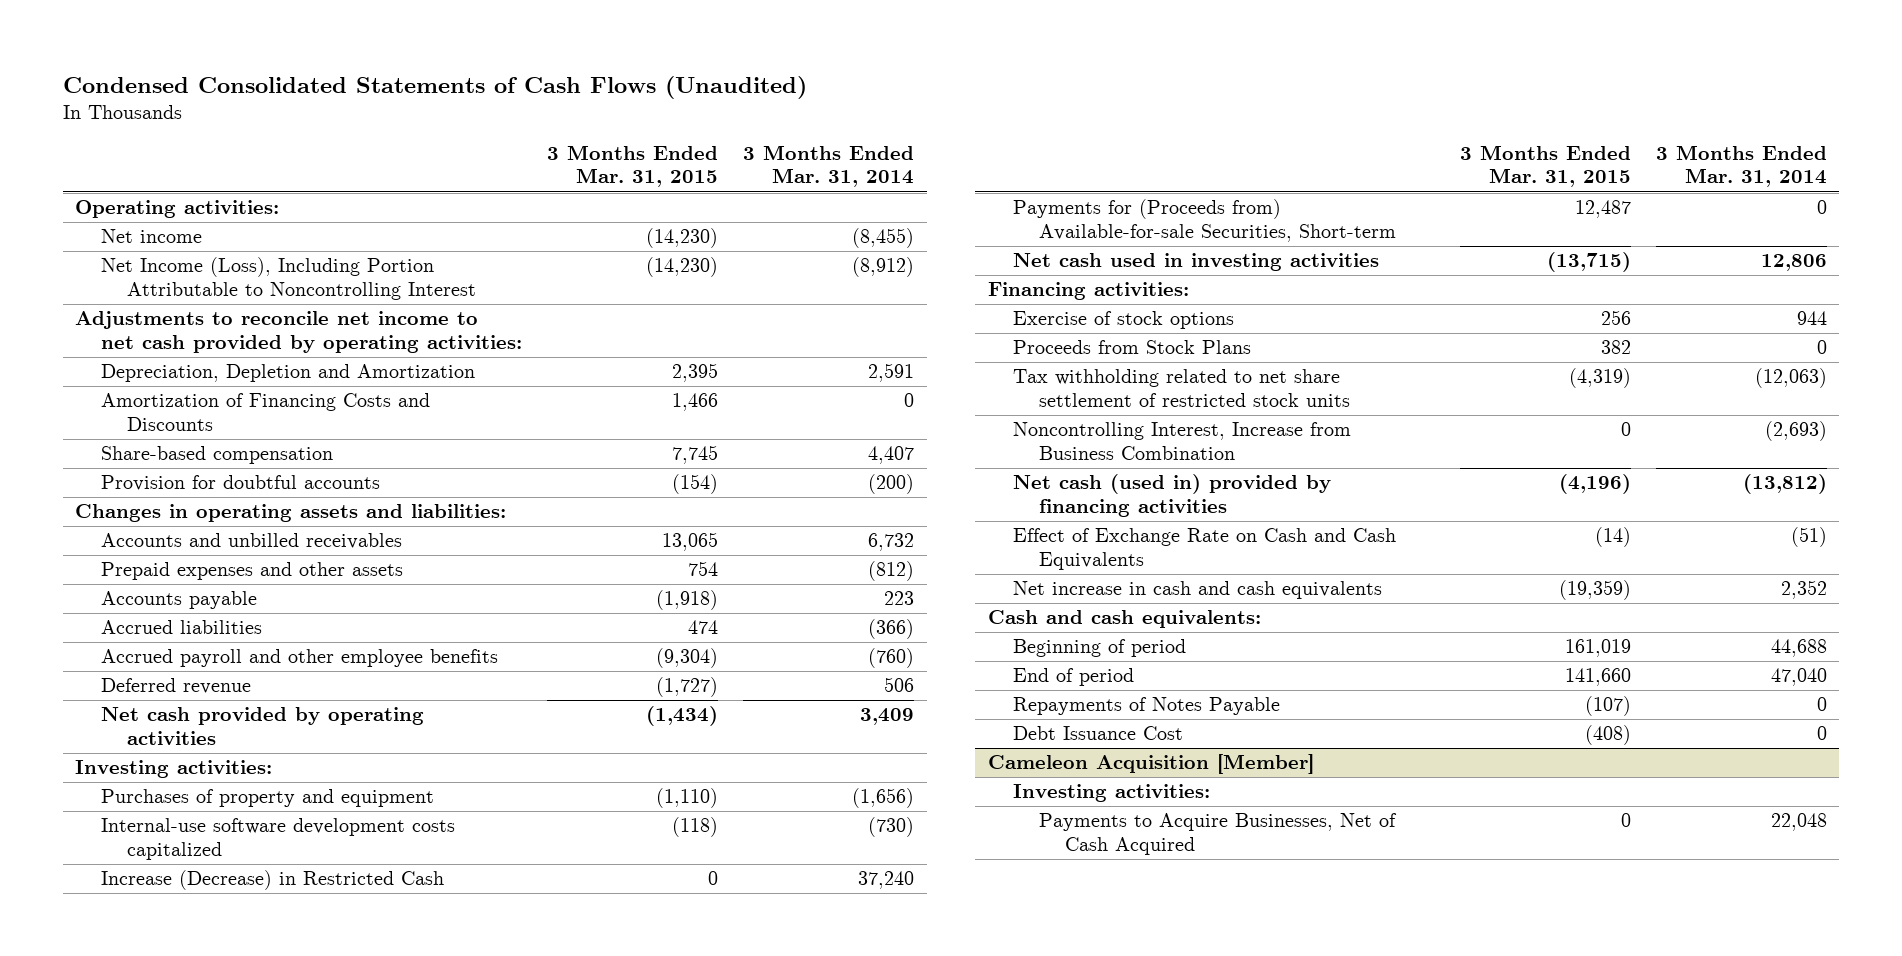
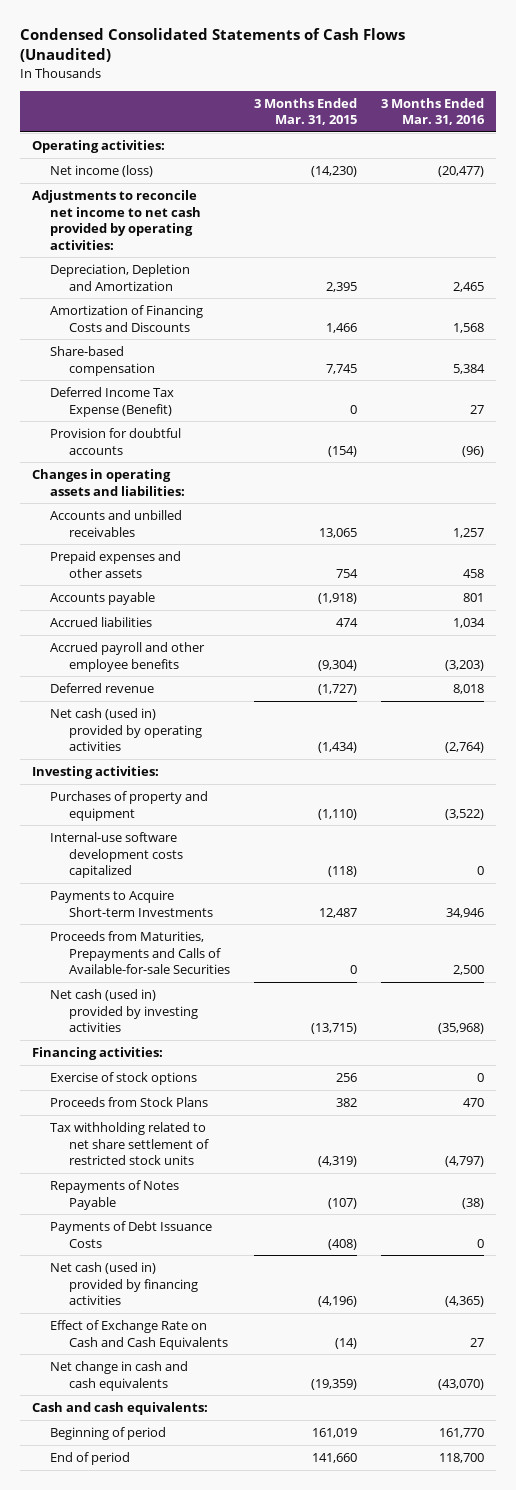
- | 3 Months Ended Mar. 31, 2015 | 3 Months Ended Mar. 31, 2014
+ | 3 Months Ended Mar. 31, 2015 | 3 Months Ended Mar. 31, 2016
- Net income | (14,230) | (8,455)
- Net Income (Loss), Including Portion Attributable to Noncontrolling Interest | (14,230) | (8,912)
+ Net income (loss) | (14,230) | (20,477)
+ Deferred Income Tax Expense (Benefit) | 0 | 27
- Net cash provided by operating activities | (1,434) | 3,409
+ Net cash (used in) provided by operating activities | (1,434) | (2,764)
- Increase (Decrease) in Restricted Cash | 0 | 37,240
- Payments for (Proceeds from) Available-for-sale Securities, Short-term | 12,487 | 0
- Net cash used in investing activities | (13,715) | 12,806
+ Payments to Acquire Short-term Investments | 12,487 | 34,946
+ Proceeds from Maturities, Prepayments and Calls of Available-for-sale Securities | 0 | 2,500
+ Net cash (used in) provided by investing activities | (13,715) | (35,968)
- Noncontrolling Interest, Increase from Business Combination | 0 | (2,693)
moved up: Repayments of Notes Payable | (107) | (38)
+ Payments of Debt Issuance Costs | (408) | 0
- Net increase in cash and cash equivalents | (19,359) | 2,352
+ Net change in cash and cash equivalents | (19,359) | (43,070)
- Debt Issuance Cost | (408) | 0
- Cameleon Acquisition [Member]
- Investing activities:
- Payments to Acquire Businesses, Net of Cash Acquired | 0 | 22,048

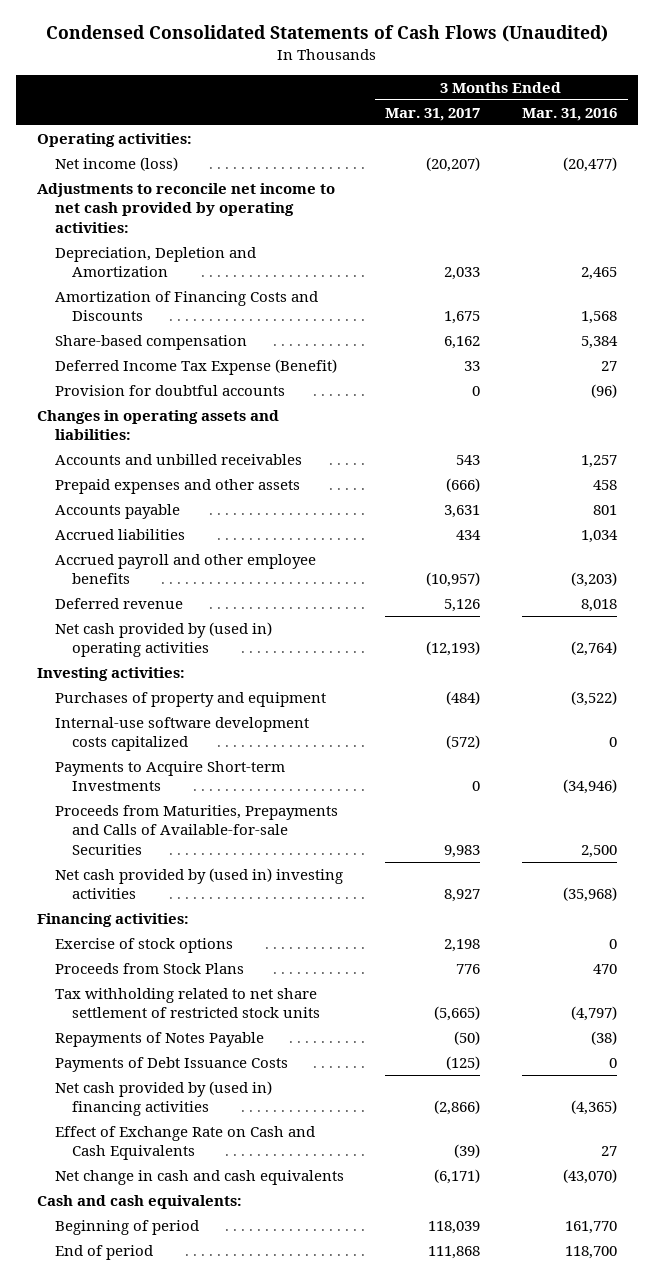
- | 3 Months Ended Mar. 31, 2015 | 3 Months Ended Mar. 31, 2016
+ | 3 Months Ended Mar. 31, 2017 | 3 Months Ended Mar. 31, 2016
- Net cash (used in) provided by operating activities | (1,434) | (2,764)
+ Net cash provided by (used in) operating activities | (12,193) | (2,764)
- Payments to Acquire Short-term Investments | 12,487 | 34,946
+ Payments to Acquire Short-term Investments | 0 | (34,946)
- Net cash (used in) provided by investing activities | (13,715) | (35,968)
+ Net cash provided by (used in) investing activities | 8,927 | (35,968)
- Net cash (used in) provided by financing activities | (4,196) | (4,365)
+ Net cash provided by (used in) financing activities | (2,866) | (4,365)

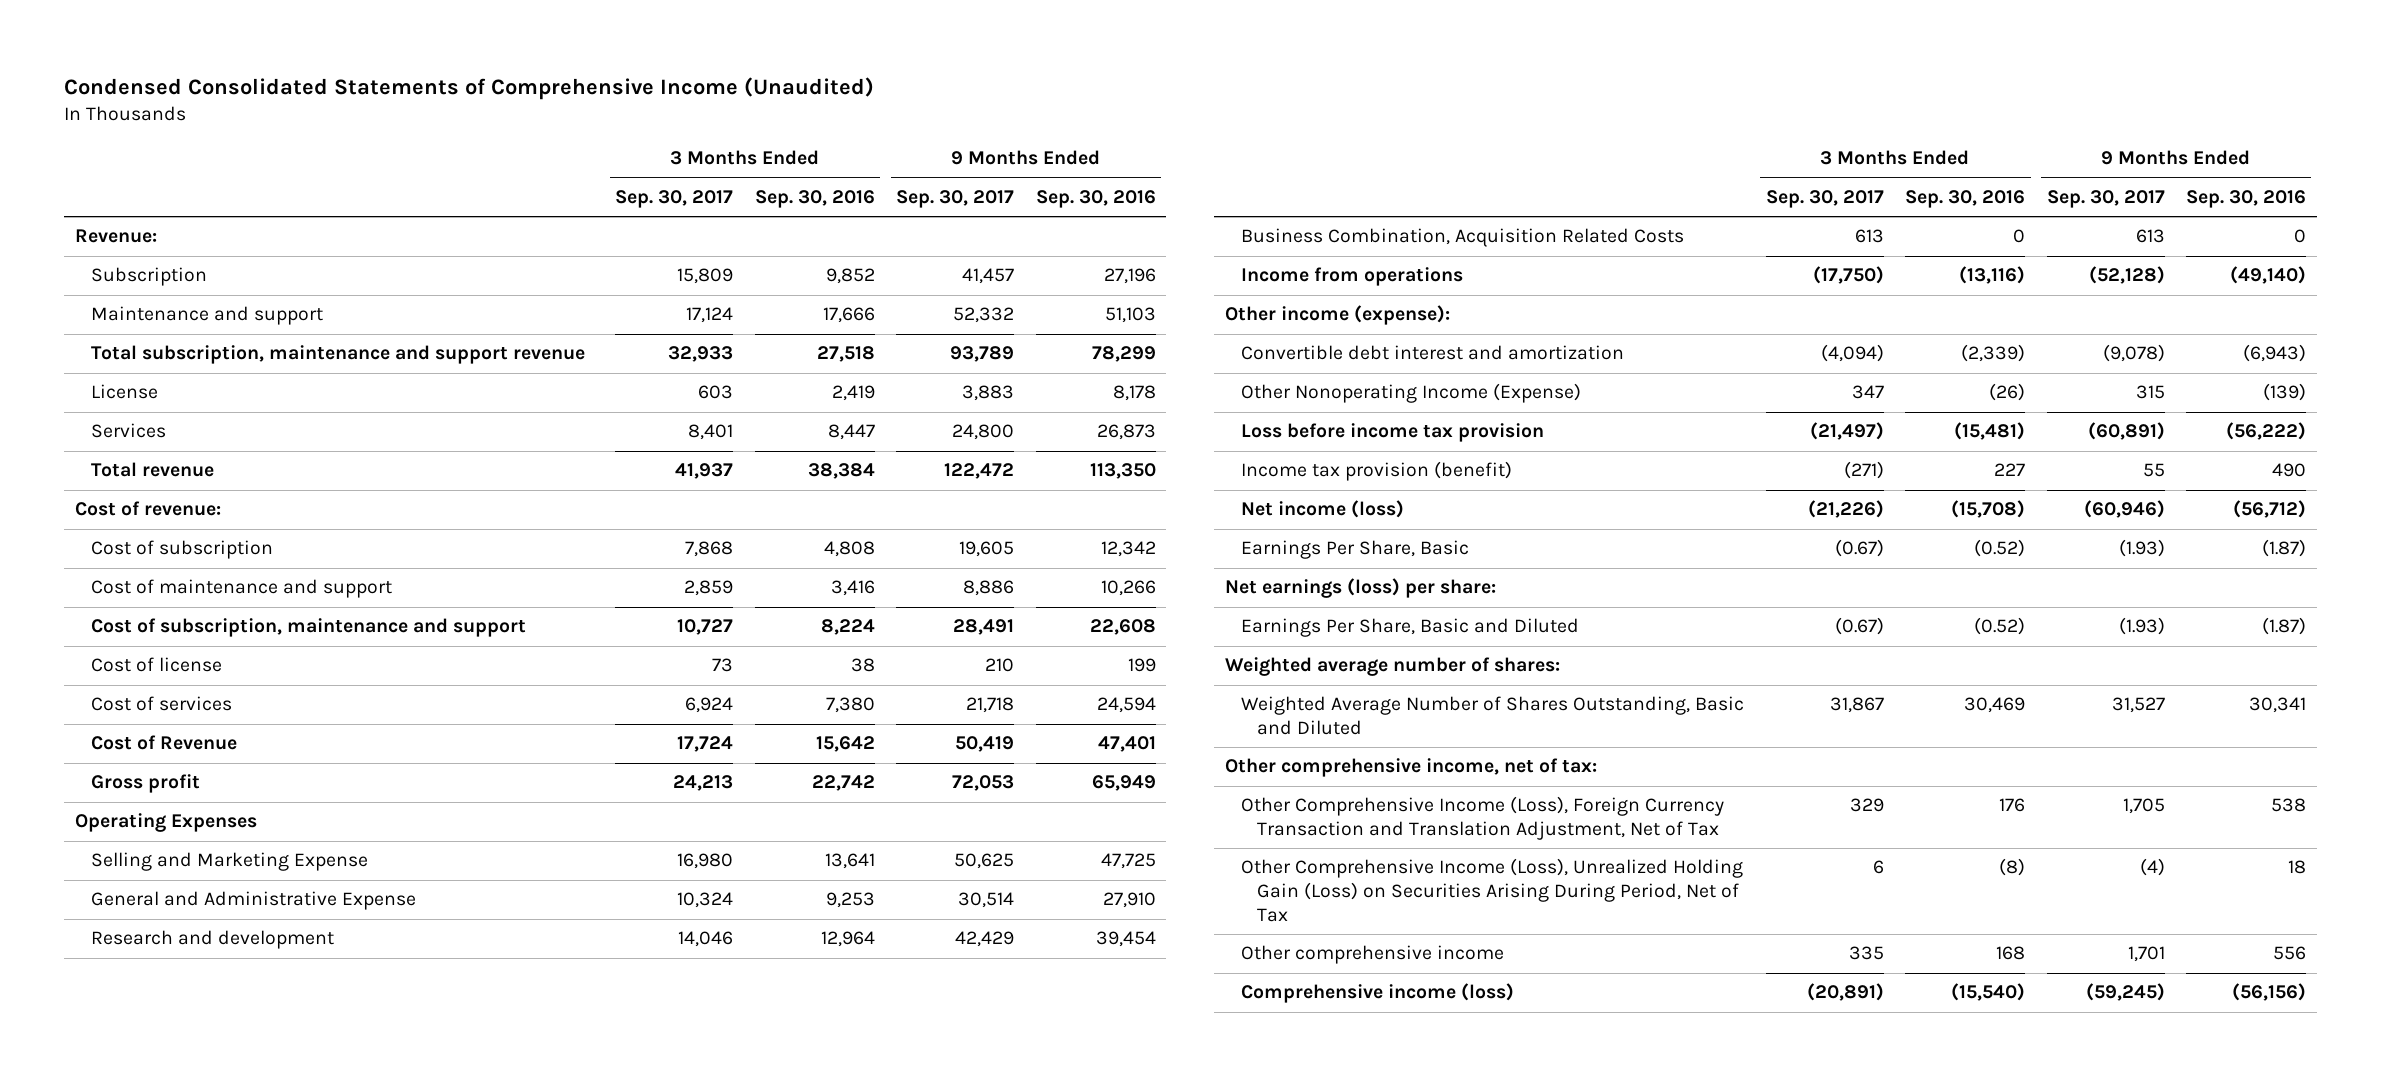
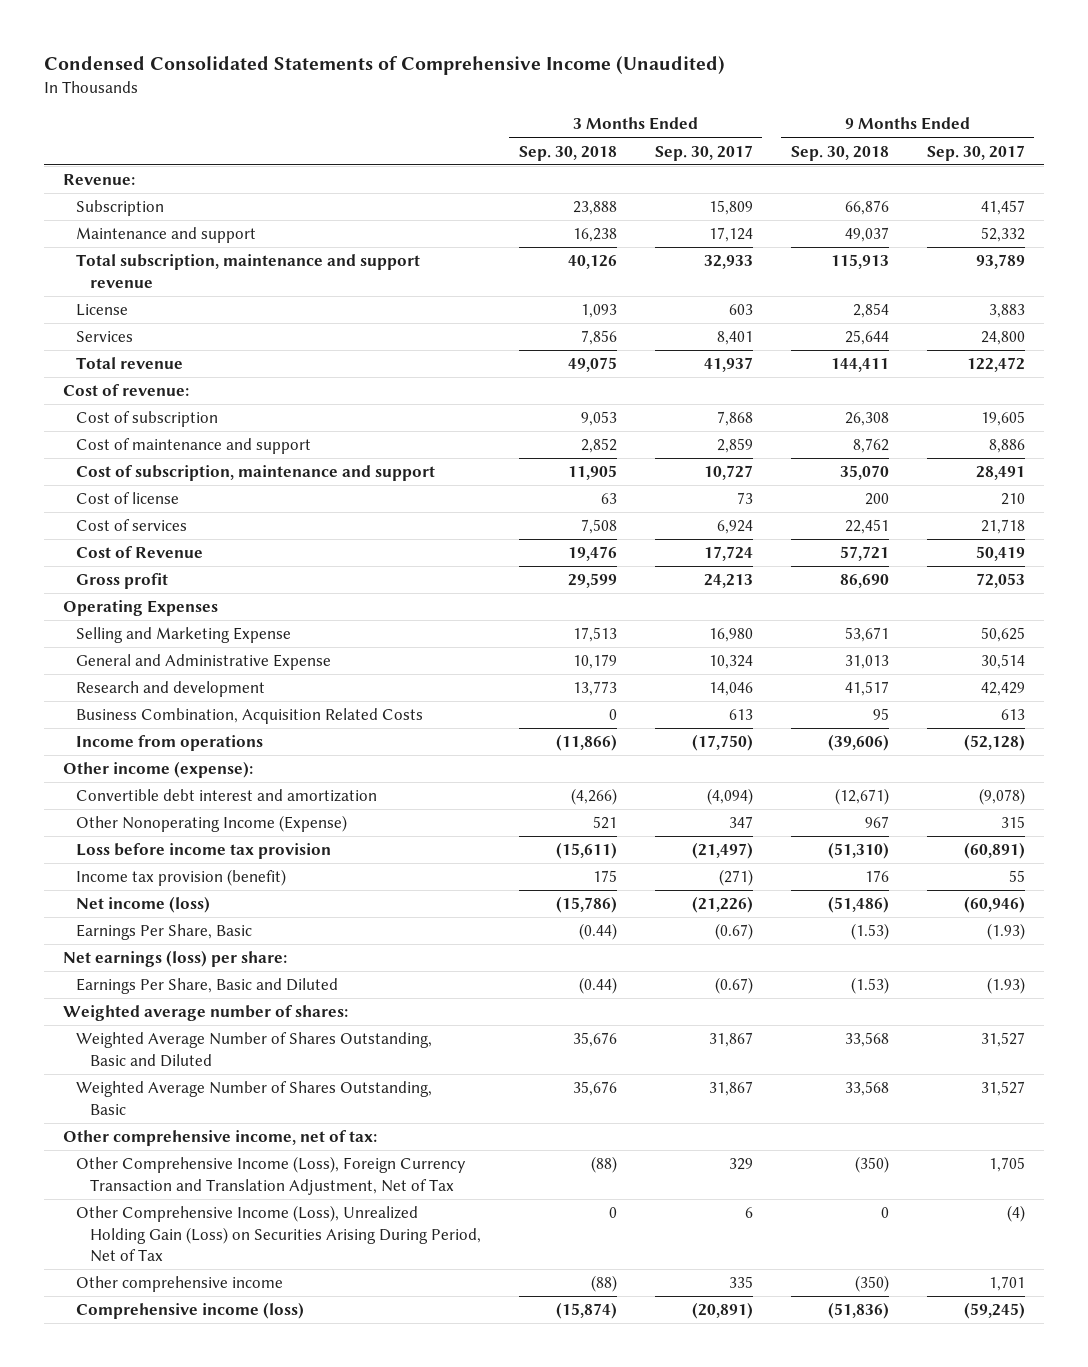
- | 3 Months Ended Sep. 30, 2017 | 3 Months Ended Sep. 30, 2016 | 9 Months Ended Sep. 30, 2017 | 9 Months Ended Sep. 30, 2016
+ | 3 Months Ended Sep. 30, 2018 | 3 Months Ended Sep. 30, 2017 | 9 Months Ended Sep. 30, 2018 | 9 Months Ended Sep. 30, 2017
+ Weighted Average Number of Shares Outstanding, Basic | 35,676 | 31,867 | 33,568 | 31,527

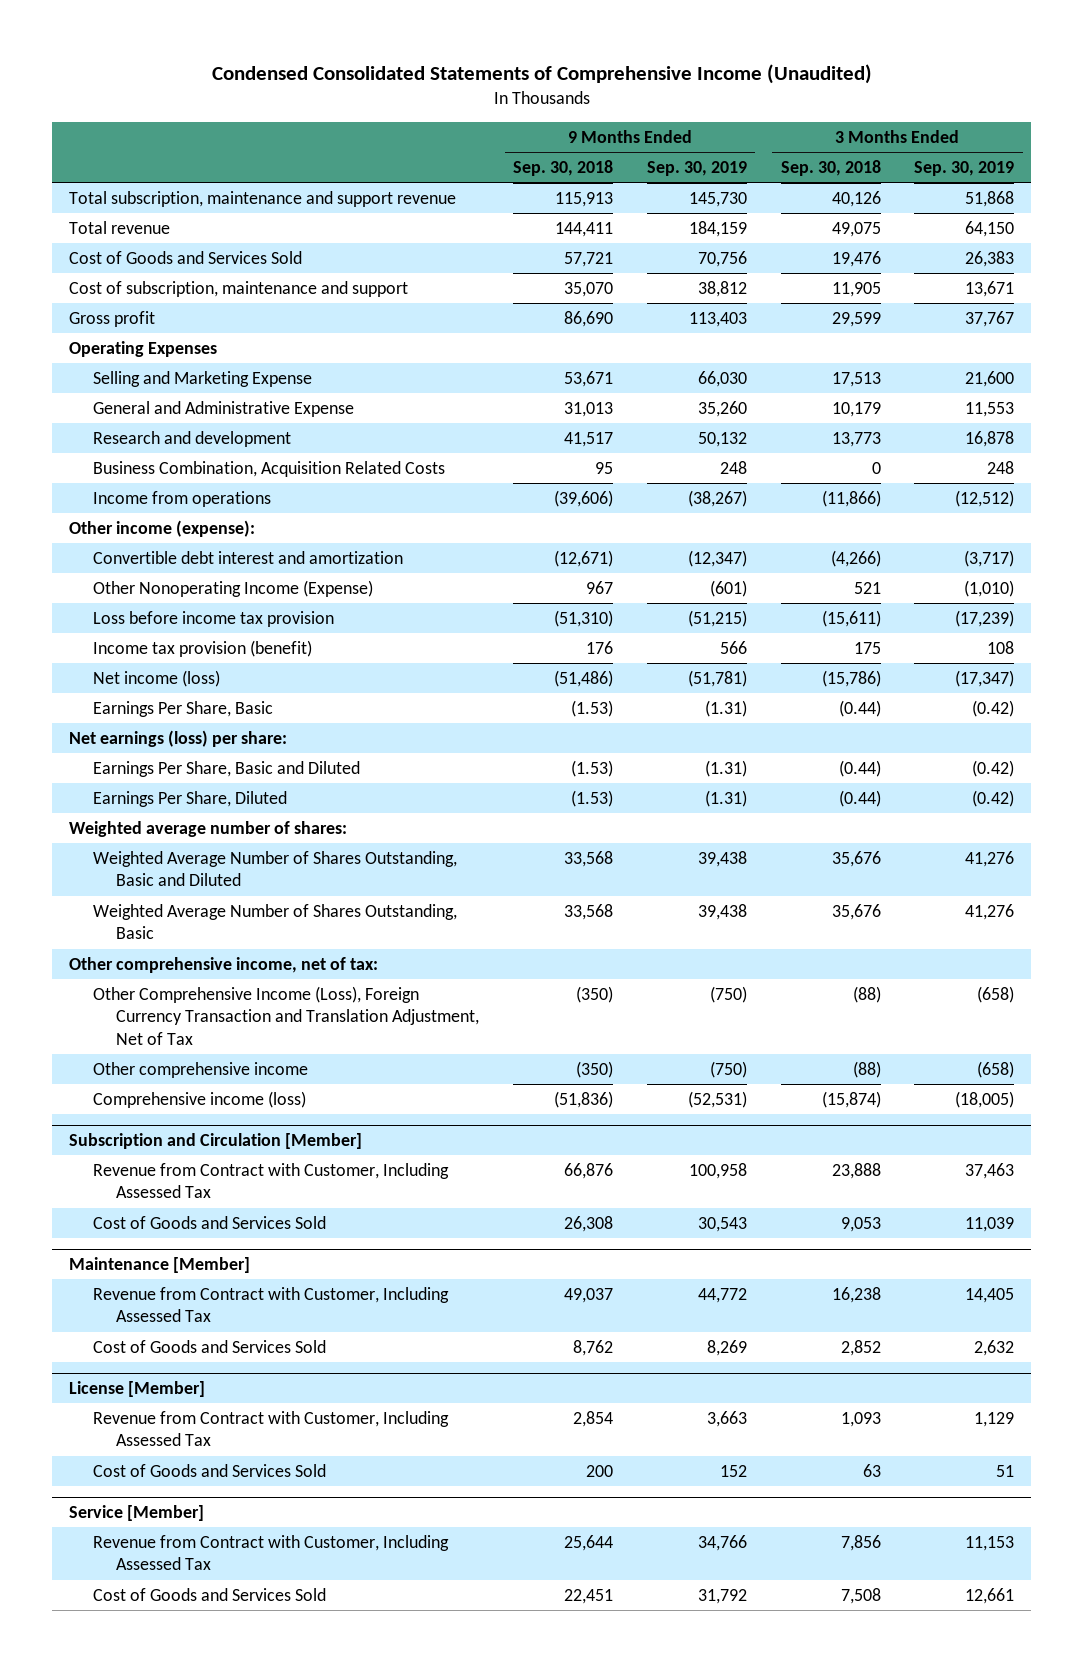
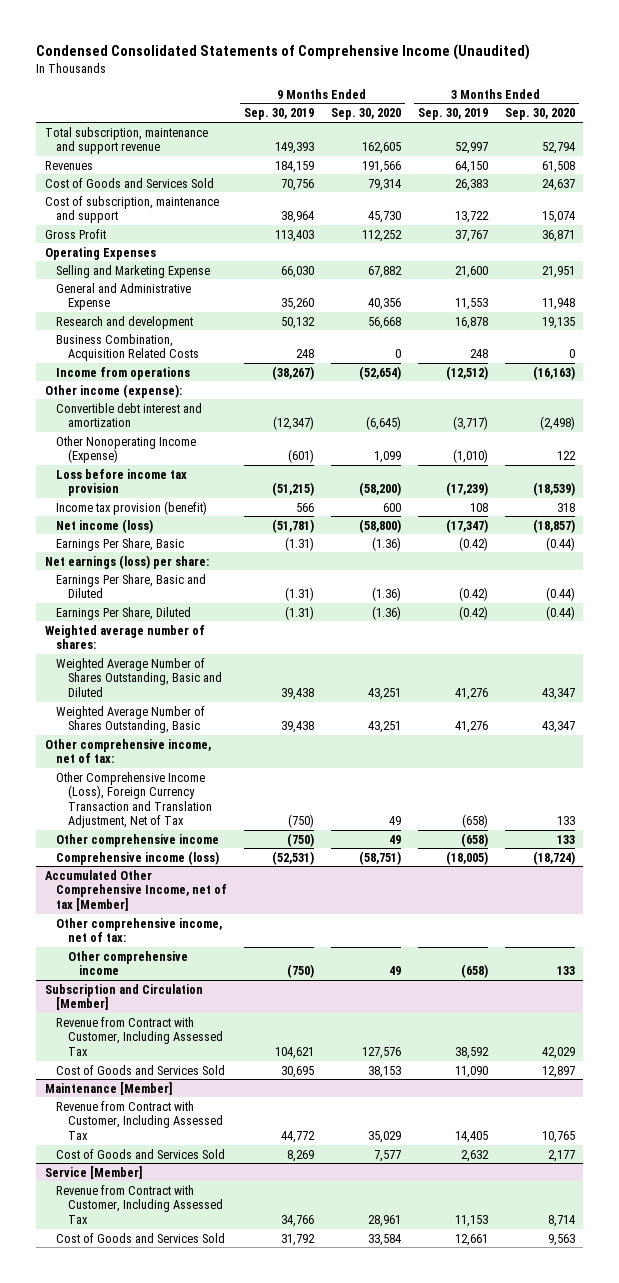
- | 9 Months Ended Sep. 30, 2018 | 9 Months Ended Sep. 30, 2019 | 3 Months Ended Sep. 30, 2018 | 3 Months Ended Sep. 30, 2019
+ | 9 Months Ended Sep. 30, 2019 | 9 Months Ended Sep. 30, 2020 | 3 Months Ended Sep. 30, 2019 | 3 Months Ended Sep. 30, 2020
- Total subscription, maintenance and support revenue | 115,913 | 145,730 | 40,126 | 51,868
- Total revenue | 144,411 | 184,159 | 49,075 | 64,150
+ Total subscription, maintenance and support revenue | 149,393 | 162,605 | 52,997 | 52,794
+ Revenues | 184,159 | 191,566 | 64,150 | 61,508
- Cost of subscription, maintenance and support | 35,070 | 38,812 | 11,905 | 13,671
- Gross profit | 86,690 | 113,403 | 29,599 | 37,767
+ Cost of subscription, maintenance and support | 38,964 | 45,730 | 13,722 | 15,074
+ Gross Profit | 113,403 | 112,252 | 37,767 | 36,871
+ Accumulated Other Comprehensive Income, net of tax [Member]
+ Other comprehensive income, net of tax:
+ Other comprehensive income | (750) | 49 | (658) | 133
@ Subscription and Circulation [Member]
- Revenue from Contract with Customer, Including Assessed Tax | 66,876 | 100,958 | 23,888 | 37,463
- Cost of Goods and Services Sold | 26,308 | 30,543 | 9,053 | 11,039
+ Revenue from Contract with Customer, Including Assessed Tax | 104,621 | 127,576 | 38,592 | 42,029
+ Cost of Goods and Services Sold | 30,695 | 38,153 | 11,090 | 12,897
- License [Member]
- Revenue from Contract with Customer, Including Assessed Tax | 2,854 | 3,663 | 1,093 | 1,129
- Cost of Goods and Services Sold | 200 | 152 | 63 | 51

